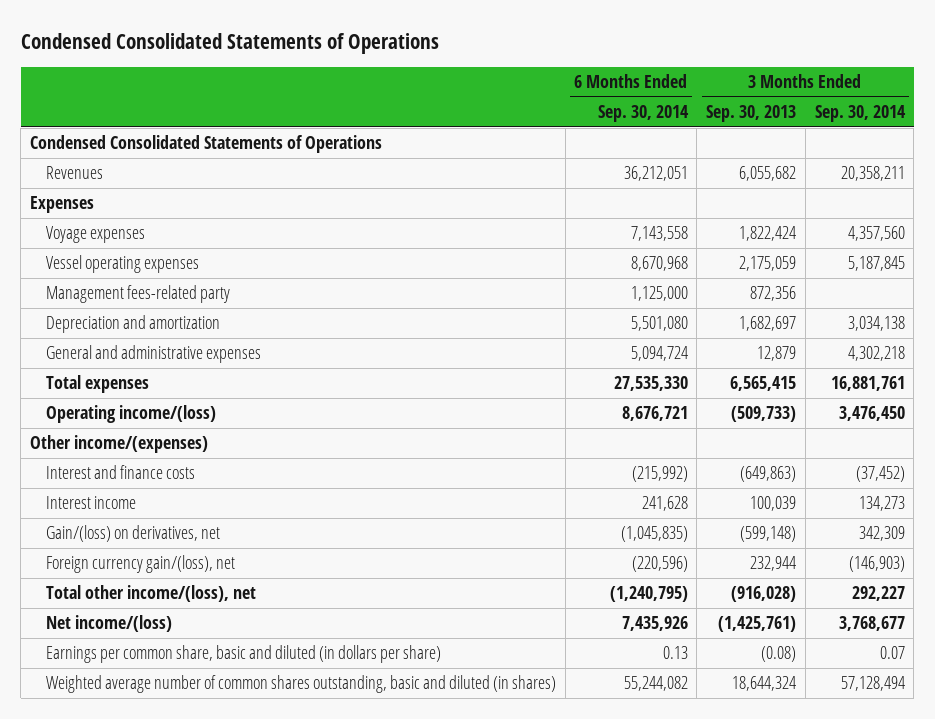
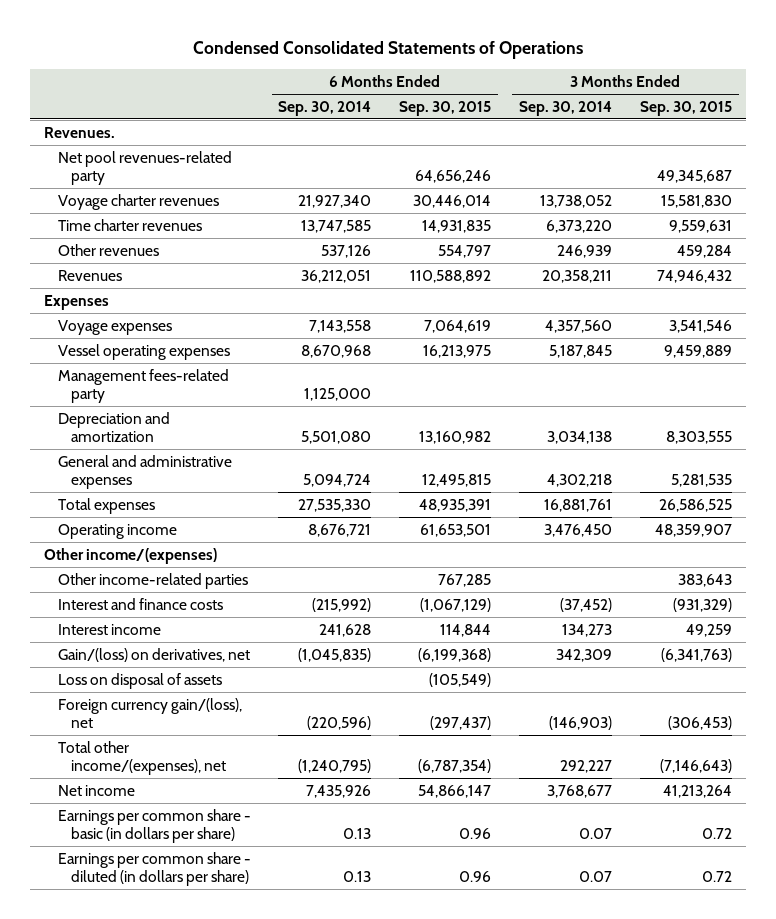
- | 6 Months Ended Sep. 30, 2014 | 3 Months Ended Sep. 30, 2013 | 3 Months Ended Sep. 30, 2014
+ | 6 Months Ended Sep. 30, 2014 | 6 Months Ended Sep. 30, 2015 | 3 Months Ended Sep. 30, 2014 | 3 Months Ended Sep. 30, 2015
- Condensed Consolidated Statements of Operations
+ Revenues.
+ Net pool revenues-related party | | 64,656,246 | | 49,345,687
+ Voyage charter revenues | 21,927,340 | 30,446,014 | 13,738,052 | 15,581,830
+ Time charter revenues | 13,747,585 | 14,931,835 | 6,373,220 | 9,559,631
+ Other revenues | 537,126 | 554,797 | 246,939 | 459,284
- Operating income/(loss) | 8,676,721 | (509,733) | 3,476,450
+ Operating income | 8,676,721 | 61,653,501 | 3,476,450 | 48,359,907
+ Other income-related parties | | 767,285 | | 383,643
+ Loss on disposal of assets | | (105,549) | |
- Total other income/(loss), net | (1,240,795) | (916,028) | 292,227
- Net income/(loss) | 7,435,926 | (1,425,761) | 3,768,677
- Earnings per common share, basic and diluted (in dollars per share) | 0.13 | (0.08) | 0.07
- Weighted average number of common shares outstanding, basic and diluted (in shares) | 55,244,082 | 18,644,324 | 57,128,494
+ Total other income/(expenses), net | (1,240,795) | (6,787,354) | 292,227 | (7,146,643)
+ Net income | 7,435,926 | 54,866,147 | 3,768,677 | 41,213,264
+ Earnings per common share - basic (in dollars per share) | 0.13 | 0.96 | 0.07 | 0.72
+ Earnings per common share - diluted (in dollars per share) | 0.13 | 0.96 | 0.07 | 0.72

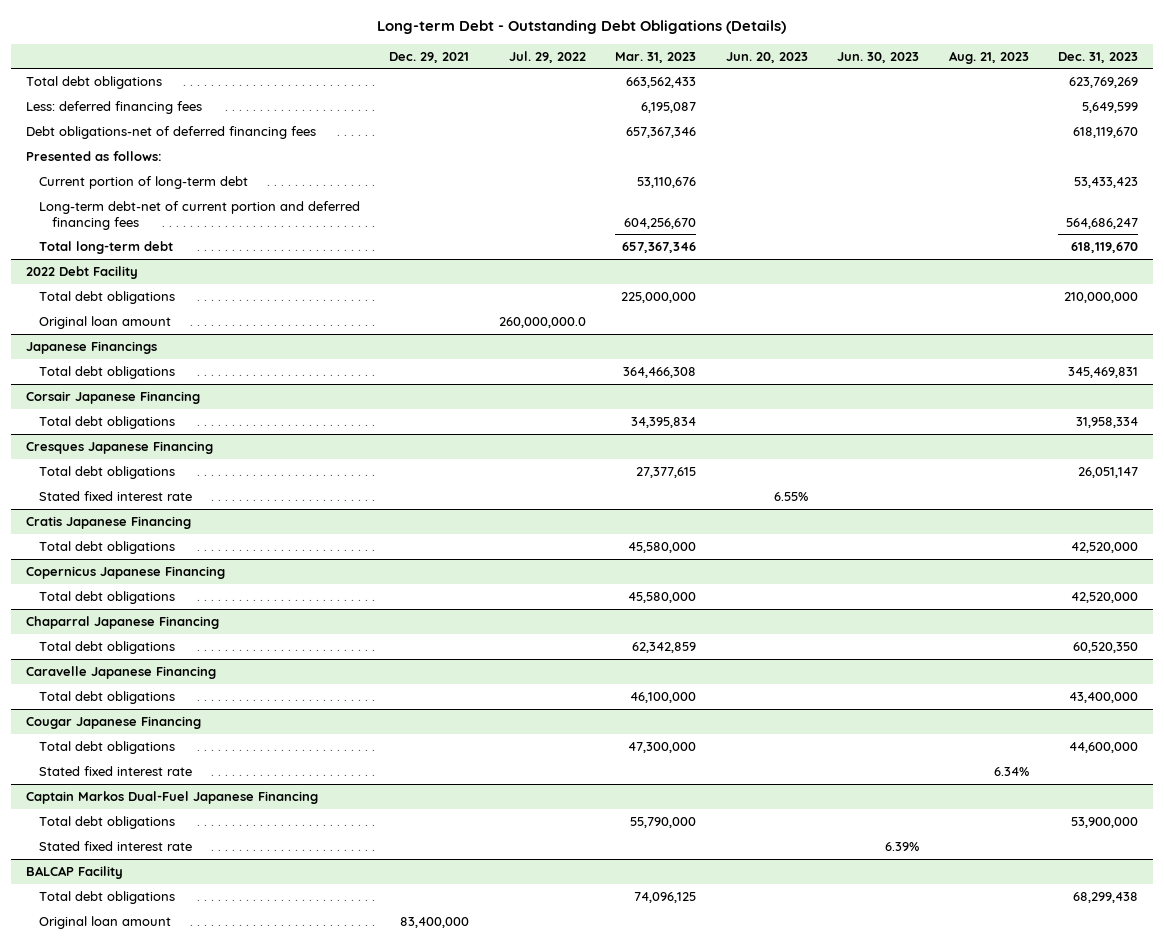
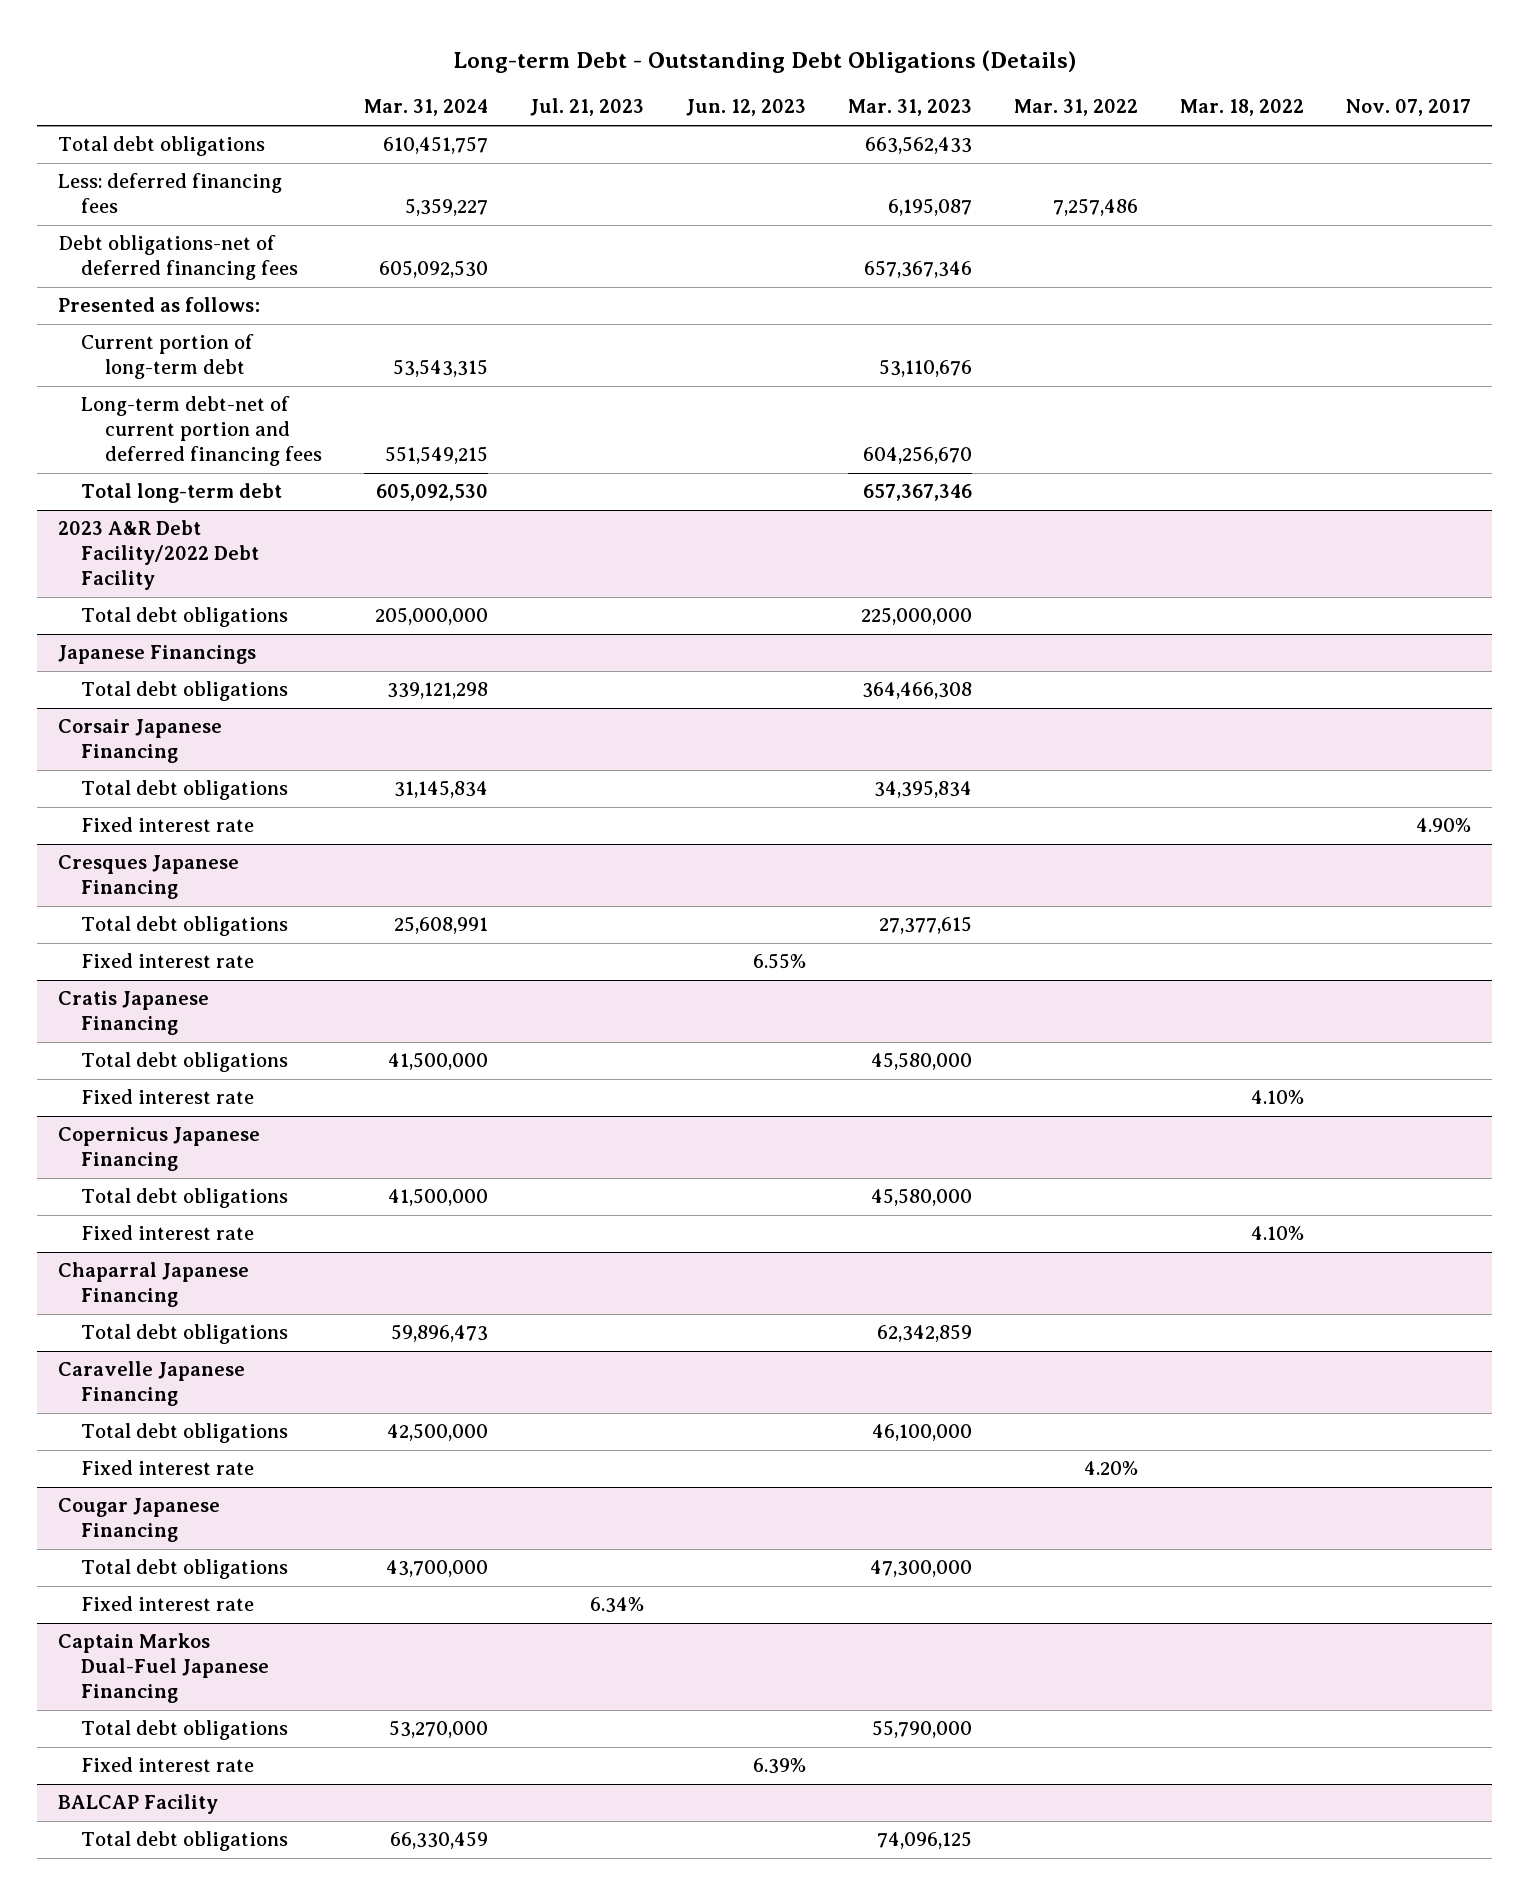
- | Dec. 29, 2021 | Jul. 29, 2022 | Mar. 31, 2023 | Jun. 20, 2023 | Jun. 30, 2023 | Aug. 21, 2023 | Dec. 31, 2023
+ | Mar. 31, 2024 | Jul. 21, 2023 | Jun. 12, 2023 | Mar. 31, 2023 | Mar. 31, 2022 | Mar. 18, 2022 | Nov. 07, 2017
- 2022 Debt Facility
+ 2023 A&R Debt Facility/2022 Debt Facility
- Original loan amount | | 260,000,000.0 | | | | |
@ Corsair Japanese Financing
+ Fixed interest rate | | | | | | | 4.90%
@ Cresques Japanese Financing
- Stated fixed interest rate | | | | 6.55% | | |
+ Fixed interest rate | | | 6.55% | | | |
@ Cratis Japanese Financing
+ Fixed interest rate | | | | | | 4.10% |
@ Copernicus Japanese Financing
+ Fixed interest rate | | | | | | 4.10% |
@ Caravelle Japanese Financing
+ Fixed interest rate | | | | | 4.20% | |
@ Cougar Japanese Financing
- Stated fixed interest rate | | | | | | 6.34% |
+ Fixed interest rate | | 6.34% | | | | |
@ Captain Markos Dual-Fuel Japanese Financing
- Stated fixed interest rate | | | | | 6.39% | |
+ Fixed interest rate | | | 6.39% | | | |
@ BALCAP Facility
- Original loan amount | 83,400,000 | | | | | |

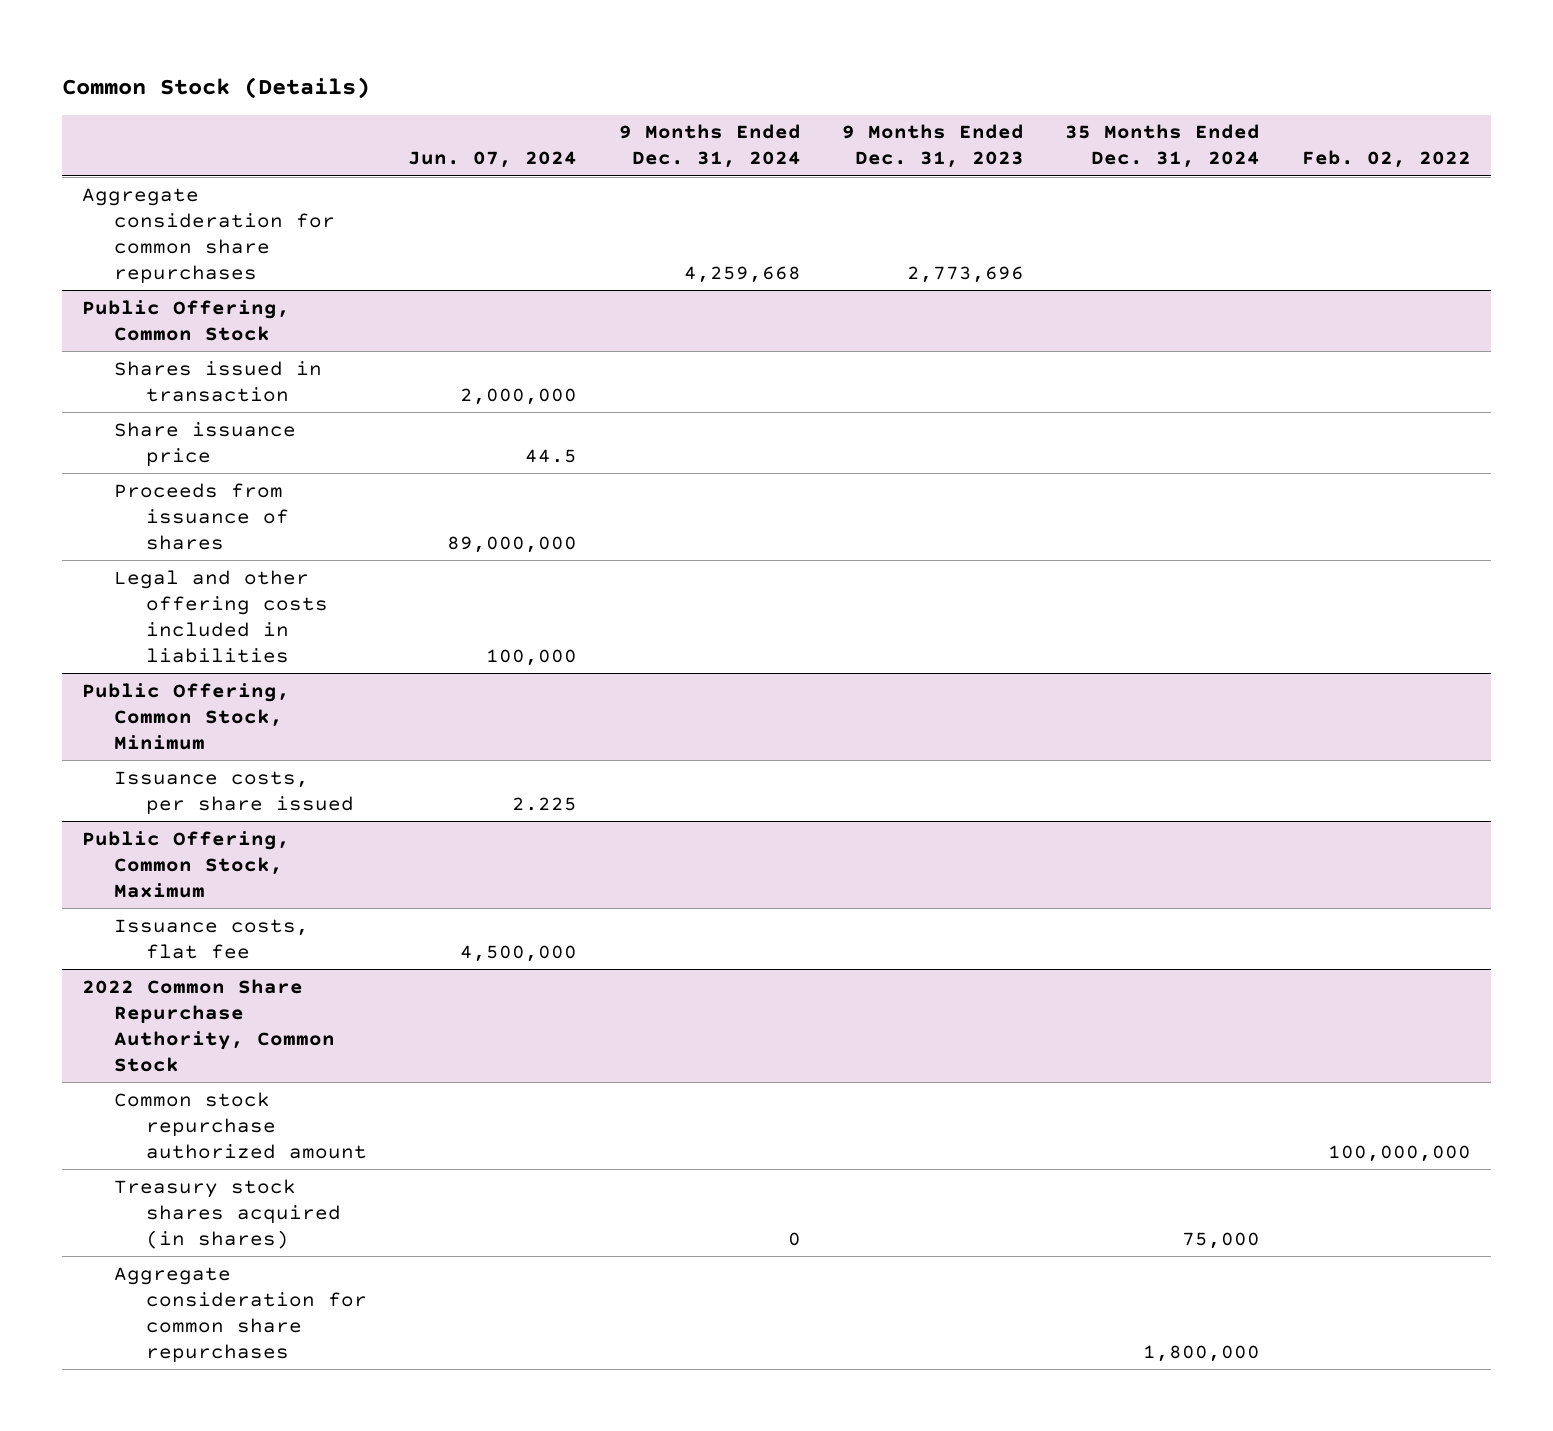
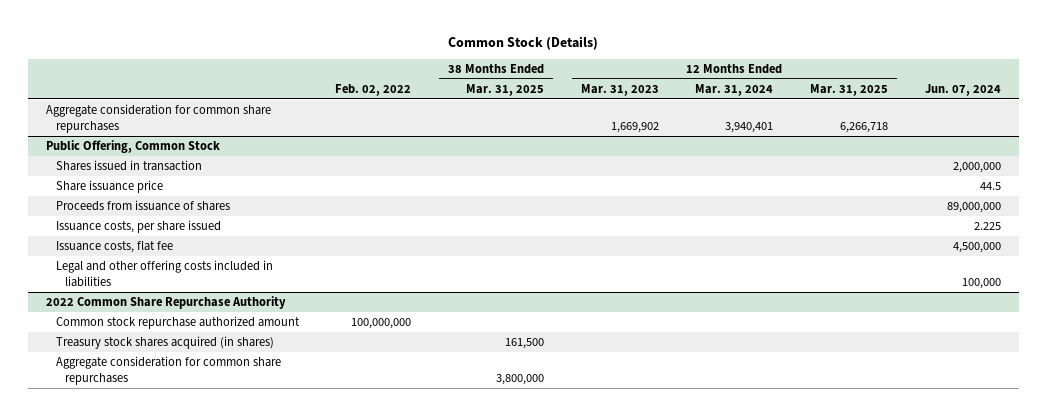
- | Jun. 07, 2024 | 9 Months Ended Dec. 31, 2024 | 9 Months Ended Dec. 31, 2023 | 35 Months Ended Dec. 31, 2024 | Feb. 02, 2022
+ | Feb. 02, 2022 | 38 Months Ended Mar. 31, 2025 | 12 Months Ended Mar. 31, 2023 | 12 Months Ended Mar. 31, 2024 | 12 Months Ended Mar. 31, 2025 | Jun. 07, 2024
- Public Offering, Common Stock, Minimum
- Public Offering, Common Stock, Maximum
- 2022 Common Share Repurchase Authority, Common Stock
@ Public Offering, Common Stock
moved down: Legal and other offering costs included in liabilities | | | | | | 100,000
+ 2022 Common Share Repurchase Authority

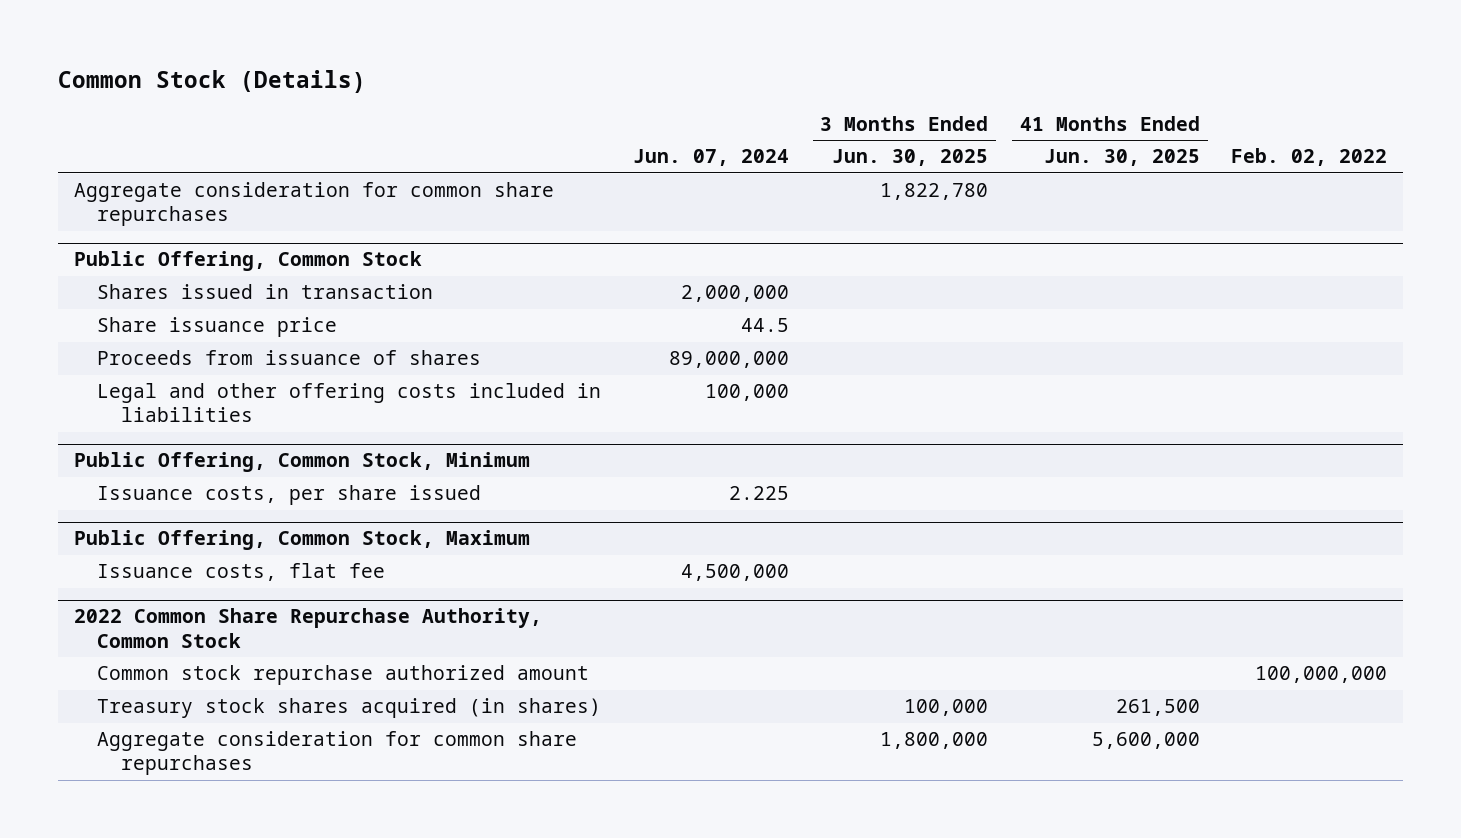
- | Feb. 02, 2022 | 38 Months Ended Mar. 31, 2025 | 12 Months Ended Mar. 31, 2023 | 12 Months Ended Mar. 31, 2024 | 12 Months Ended Mar. 31, 2025 | Jun. 07, 2024
+ | Jun. 07, 2024 | 3 Months Ended Jun. 30, 2025 | 41 Months Ended Jun. 30, 2025 | Feb. 02, 2022
@ Public Offering, Common Stock
moved up: Legal and other offering costs included in liabilities | 100,000 | | |
+ Public Offering, Common Stock, Minimum
+ Public Offering, Common Stock, Maximum
- 2022 Common Share Repurchase Authority
+ 2022 Common Share Repurchase Authority, Common Stock

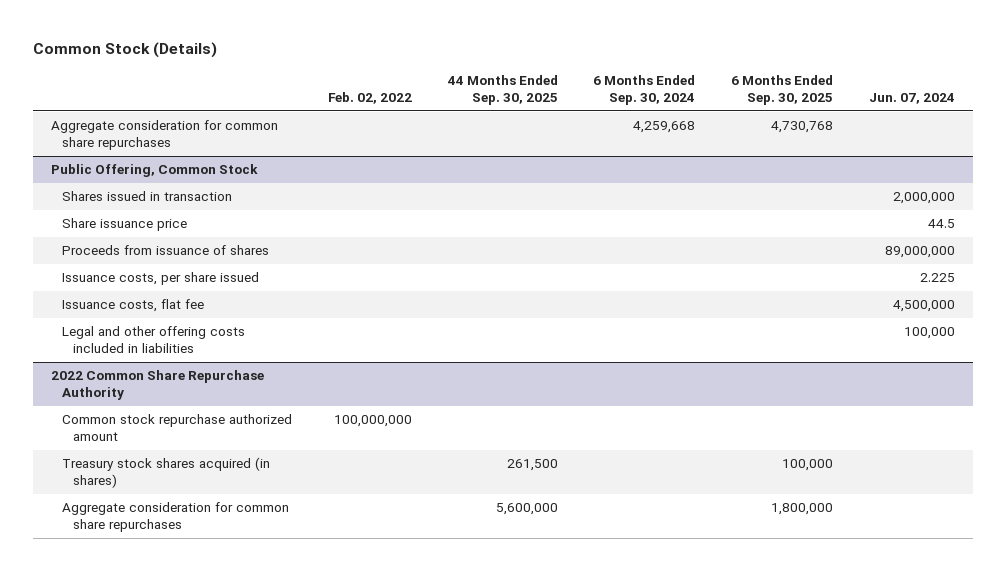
- | Jun. 07, 2024 | 3 Months Ended Jun. 30, 2025 | 41 Months Ended Jun. 30, 2025 | Feb. 02, 2022
+ | Feb. 02, 2022 | 44 Months Ended Sep. 30, 2025 | 6 Months Ended Sep. 30, 2024 | 6 Months Ended Sep. 30, 2025 | Jun. 07, 2024
- Public Offering, Common Stock, Minimum
- Public Offering, Common Stock, Maximum
- 2022 Common Share Repurchase Authority, Common Stock
@ Public Offering, Common Stock
moved down: Legal and other offering costs included in liabilities | | | | | 100,000
+ 2022 Common Share Repurchase Authority

